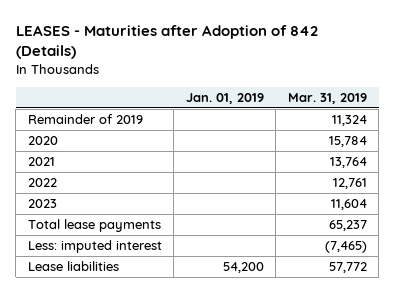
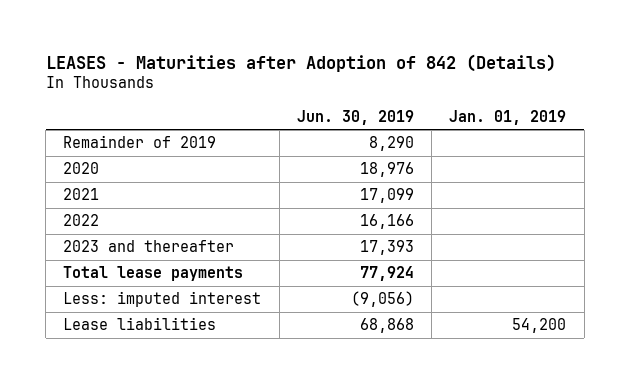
- | Jan. 01, 2019 | Mar. 31, 2019
+ | Jun. 30, 2019 | Jan. 01, 2019
- 2023 | | 11,604
+ 2023 and thereafter | 17,393 |

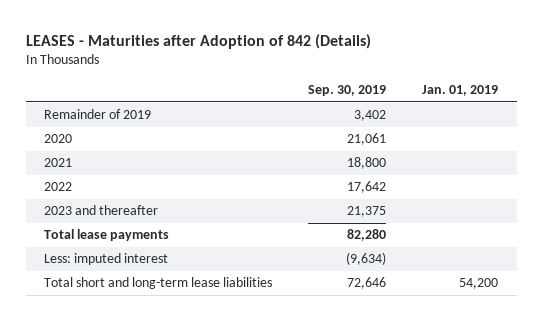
- | Jun. 30, 2019 | Jan. 01, 2019
+ | Sep. 30, 2019 | Jan. 01, 2019
- Lease liabilities | 68,868 | 54,200
+ Total short and long-term lease liabilities | 72,646 | 54,200

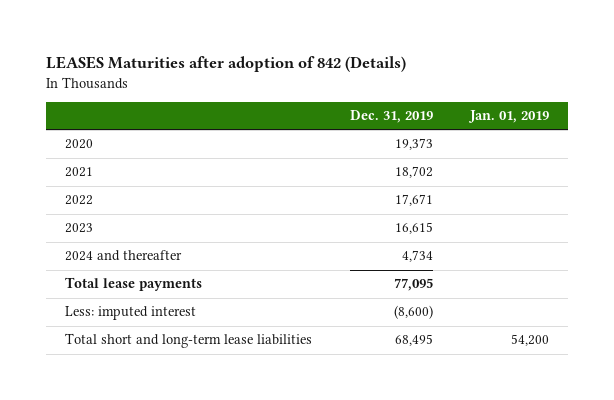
- LEASES - Maturities after Adoption of 842 (Details)
+ LEASES Maturities after adoption of 842 (Details)
- | Sep. 30, 2019 | Jan. 01, 2019
+ | Dec. 31, 2019 | Jan. 01, 2019
- Remainder of 2019 | 3,402 |
- 2023 and thereafter | 21,375 |
+ 2023 | 16,615 |
+ 2024 and thereafter | 4,734 |

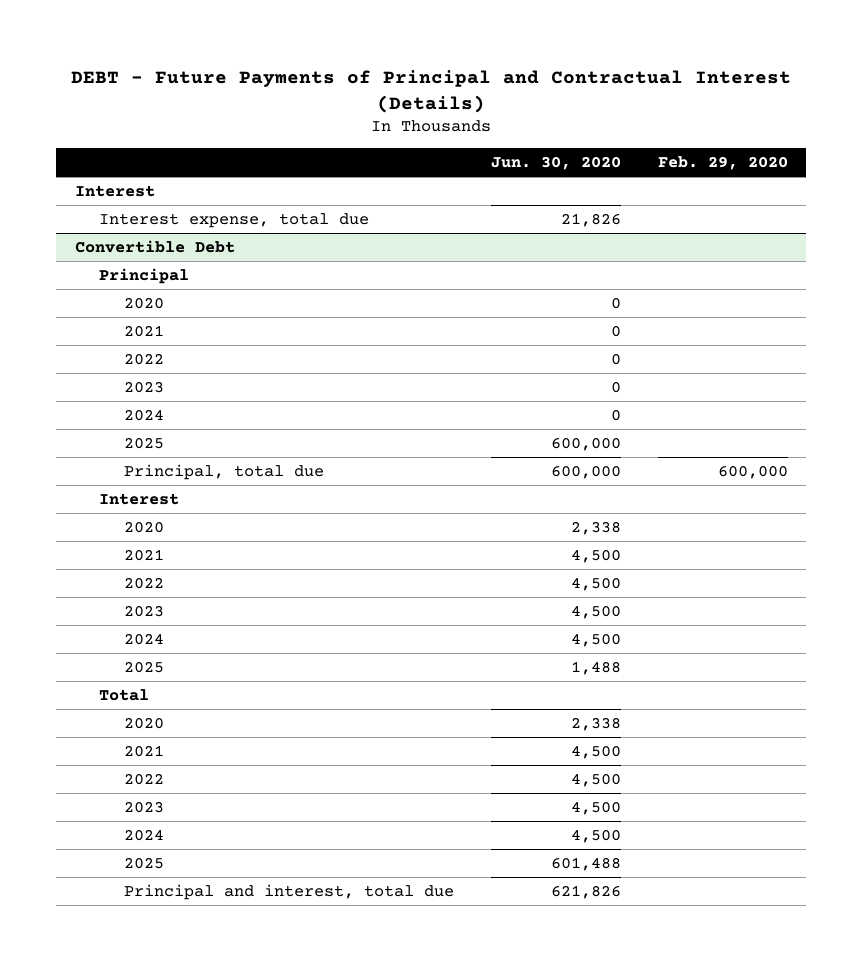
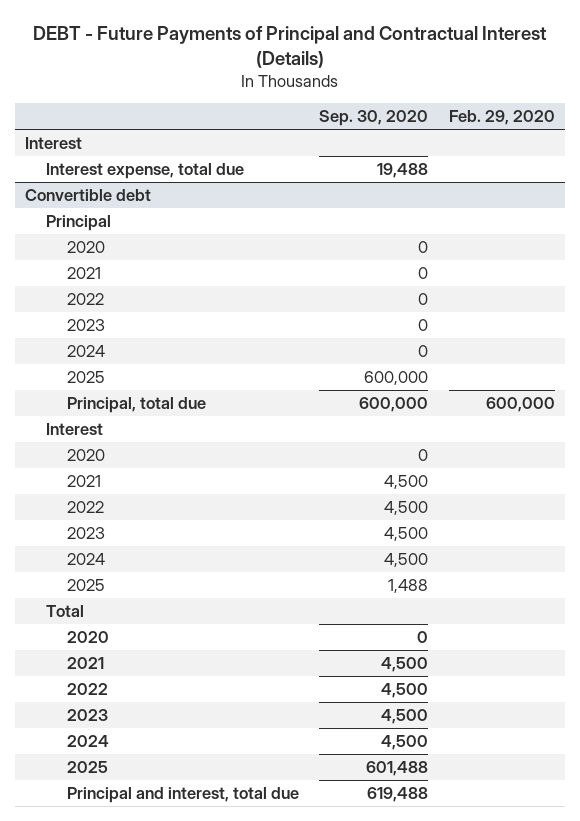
- | Jun. 30, 2020 | Feb. 29, 2020
+ | Sep. 30, 2020 | Feb. 29, 2020
- Convertible Debt
+ Convertible debt

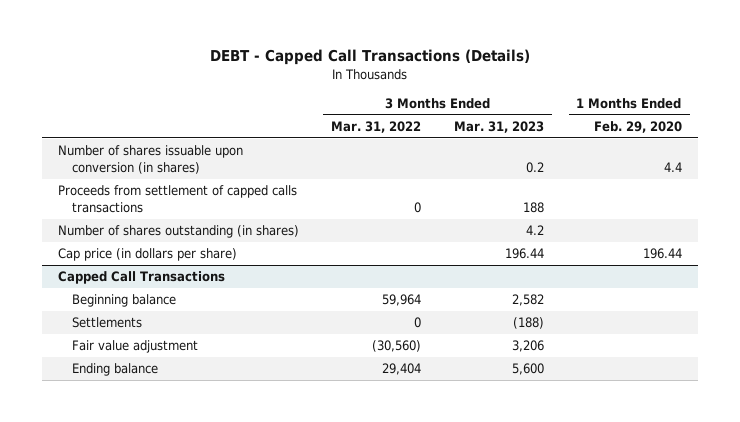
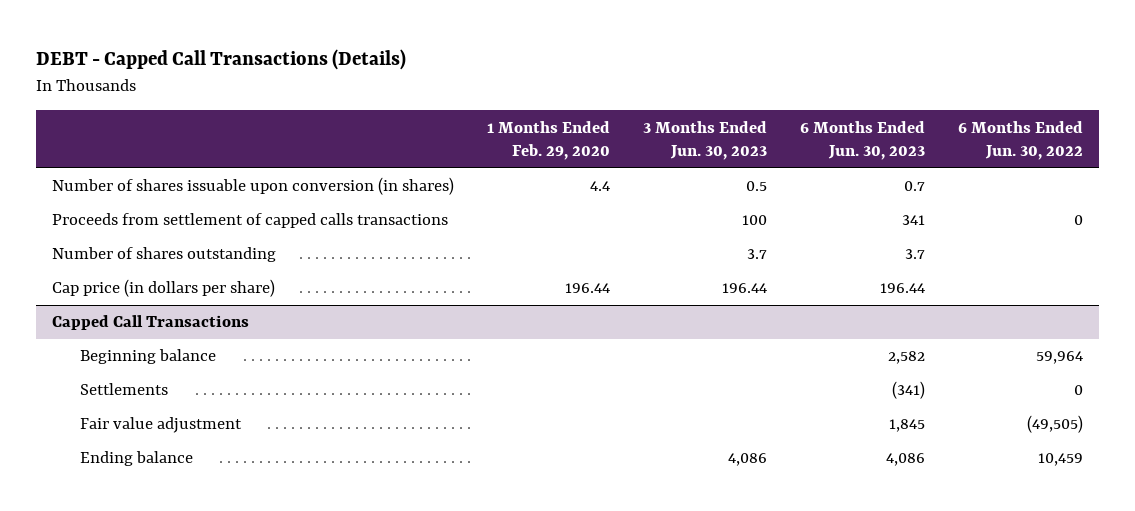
- | 3 Months Ended Mar. 31, 2022 | 3 Months Ended Mar. 31, 2023 | 1 Months Ended Feb. 29, 2020
+ | 1 Months Ended Feb. 29, 2020 | 3 Months Ended Jun. 30, 2023 | 6 Months Ended Jun. 30, 2023 | 6 Months Ended Jun. 30, 2022
- Number of shares outstanding (in shares) | | 4.2 |
+ Number of shares outstanding | | 3.7 | 3.7 |

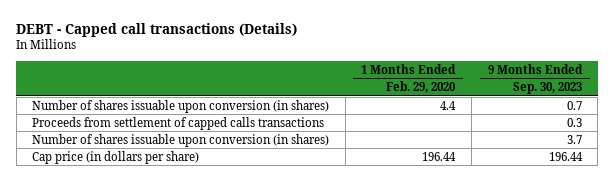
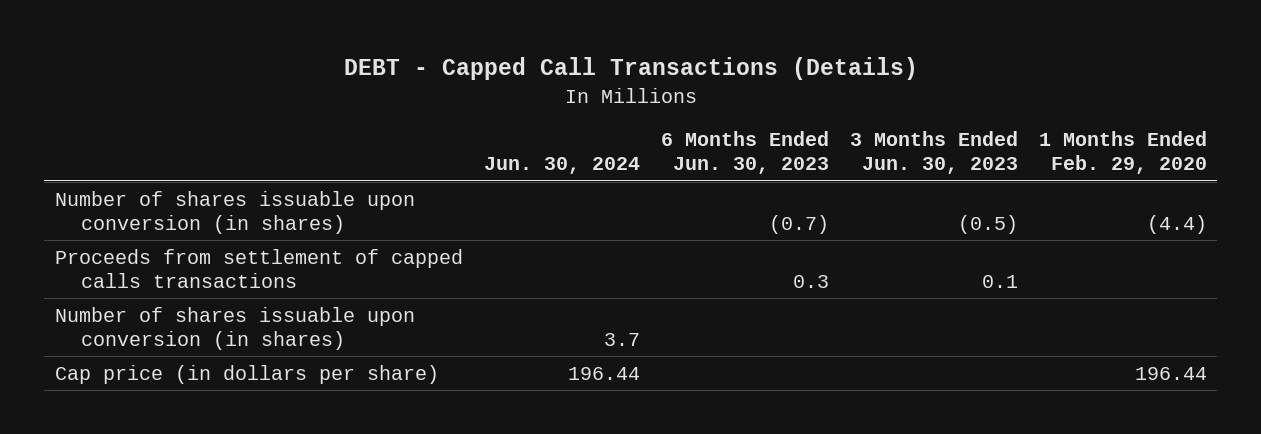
- DEBT - Capped call transactions (Details)
+ DEBT - Capped Call Transactions (Details)
- | 1 Months Ended Feb. 29, 2020 | 9 Months Ended Sep. 30, 2023
+ | Jun. 30, 2024 | 6 Months Ended Jun. 30, 2023 | 3 Months Ended Jun. 30, 2023 | 1 Months Ended Feb. 29, 2020
- Number of shares issuable upon conversion (in shares) | 4.4 | 0.7
+ Number of shares issuable upon conversion (in shares) | | (0.7) | (0.5) | (4.4)

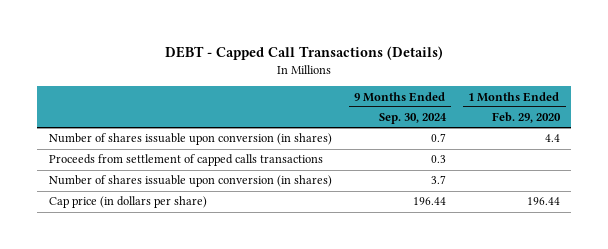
- | Jun. 30, 2024 | 6 Months Ended Jun. 30, 2023 | 3 Months Ended Jun. 30, 2023 | 1 Months Ended Feb. 29, 2020
+ | 9 Months Ended Sep. 30, 2024 | 1 Months Ended Feb. 29, 2020
- Number of shares issuable upon conversion (in shares) | | (0.7) | (0.5) | (4.4)
+ Number of shares issuable upon conversion (in shares) | 0.7 | 4.4

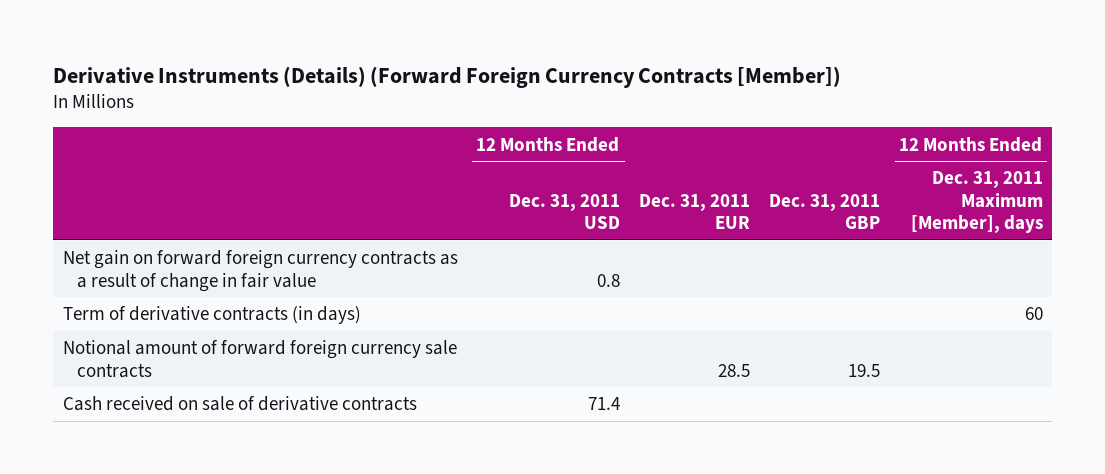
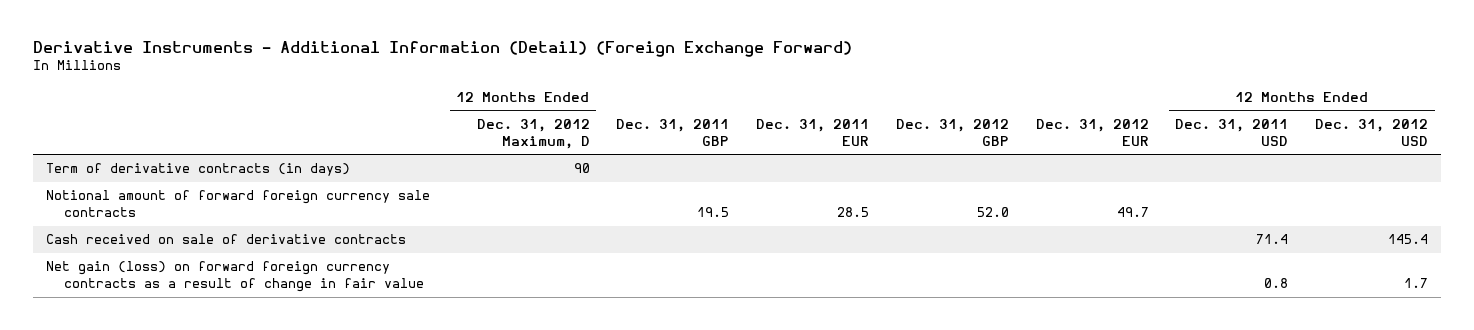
- Derivative Instruments (Details) (Forward Foreign Currency Contracts [Member])
+ Derivative Instruments - Additional Information (Detail) (Foreign Exchange Forward)
- | 12 Months Ended Dec. 31, 2011 USD | Dec. 31, 2011 EUR | Dec. 31, 2011 GBP | 12 Months Ended Dec. 31, 2011 Maximum [Member], days
+ | 12 Months Ended Dec. 31, 2012 Maximum, D | Dec. 31, 2011 GBP | Dec. 31, 2011 EUR | Dec. 31, 2012 GBP | Dec. 31, 2012 EUR | 12 Months Ended Dec. 31, 2011 USD | 12 Months Ended Dec. 31, 2012 USD
- Net gain on forward foreign currency contracts as a result of change in fair value | 0.8 | | |
+ Net gain (loss) on forward foreign currency contracts as a result of change in fair value | | | | | | 0.8 | 1.7

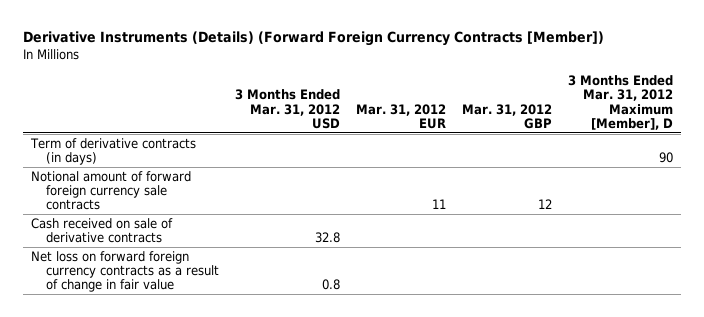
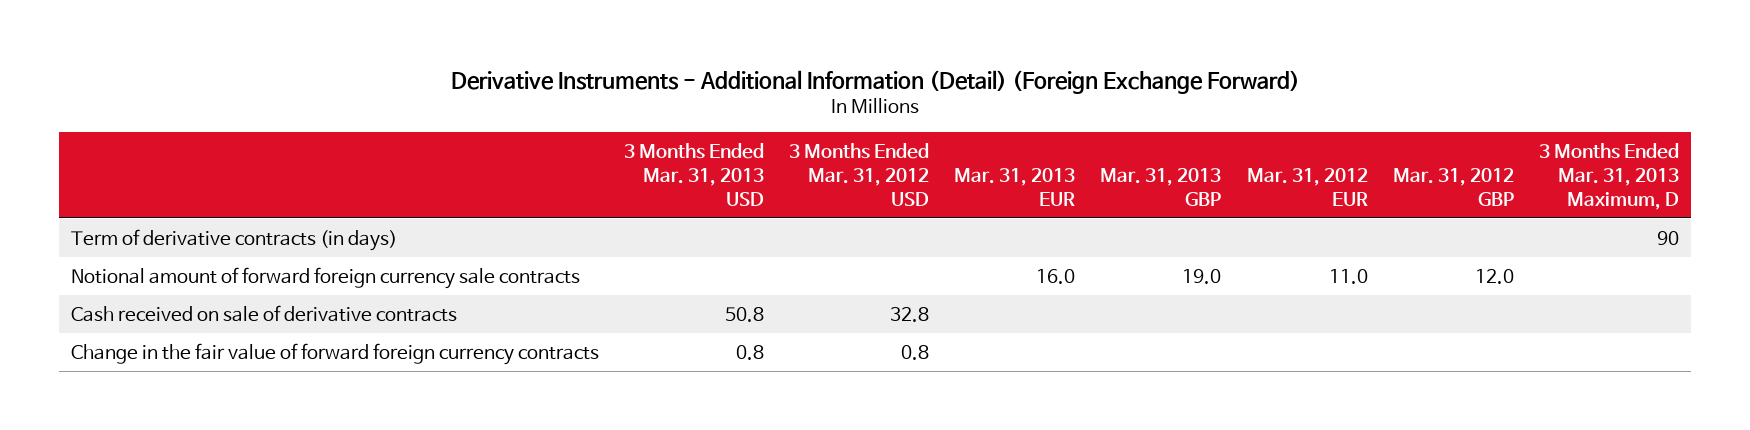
- Derivative Instruments (Details) (Forward Foreign Currency Contracts [Member])
+ Derivative Instruments - Additional Information (Detail) (Foreign Exchange Forward)
- | 3 Months Ended Mar. 31, 2012 USD | Mar. 31, 2012 EUR | Mar. 31, 2012 GBP | 3 Months Ended Mar. 31, 2012 Maximum [Member], D
+ | 3 Months Ended Mar. 31, 2013 USD | 3 Months Ended Mar. 31, 2012 USD | Mar. 31, 2013 EUR | Mar. 31, 2013 GBP | Mar. 31, 2012 EUR | Mar. 31, 2012 GBP | 3 Months Ended Mar. 31, 2013 Maximum, D
- Notional amount of forward foreign currency sale contracts | | 11 | 12 |
+ Notional amount of forward foreign currency sale contracts | | | 16.0 | 19.0 | 11.0 | 12.0 |
- Net loss on forward foreign currency contracts as a result of change in fair value | 0.8 | | |
+ Change in the fair value of forward foreign currency contracts | 0.8 | 0.8 | | | | |

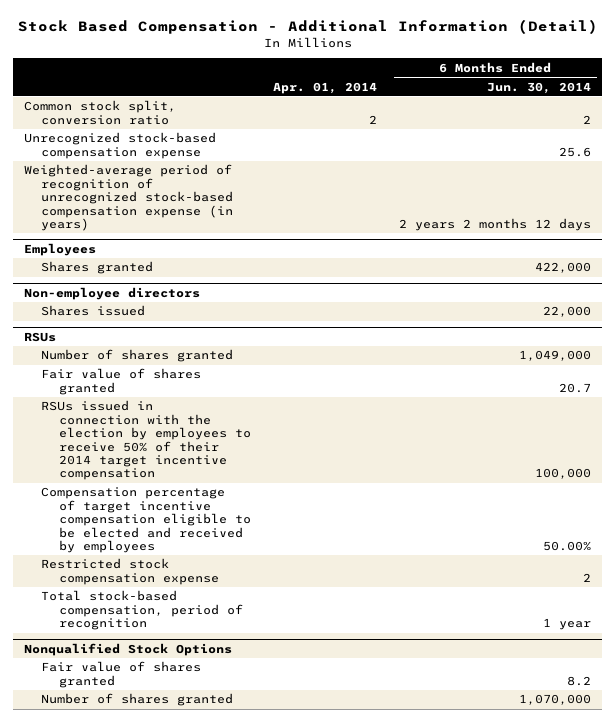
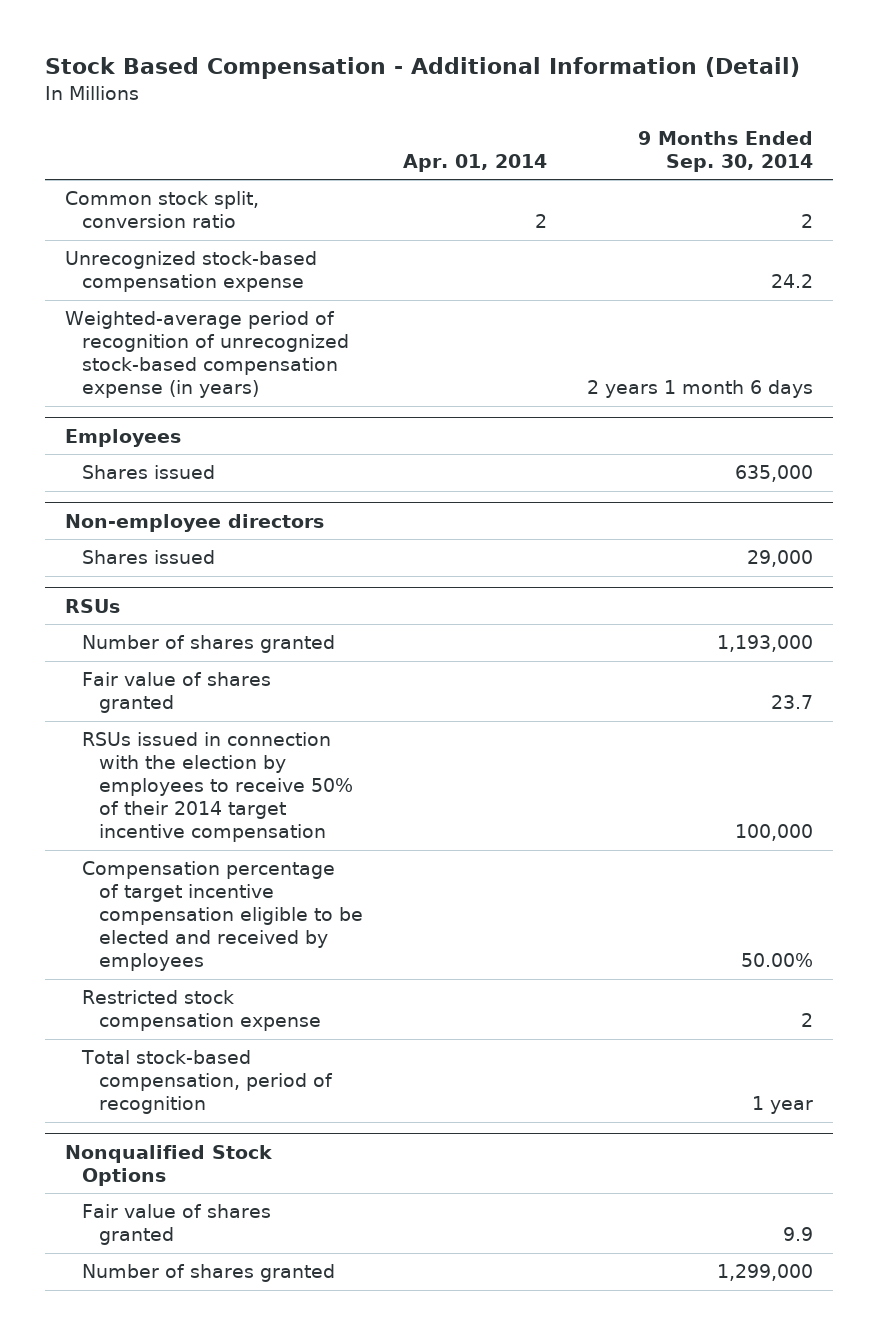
- | Apr. 01, 2014 | 6 Months Ended Jun. 30, 2014
+ | Apr. 01, 2014 | 9 Months Ended Sep. 30, 2014
@ Employees
- Shares granted | | 422,000
+ Shares issued | | 635,000

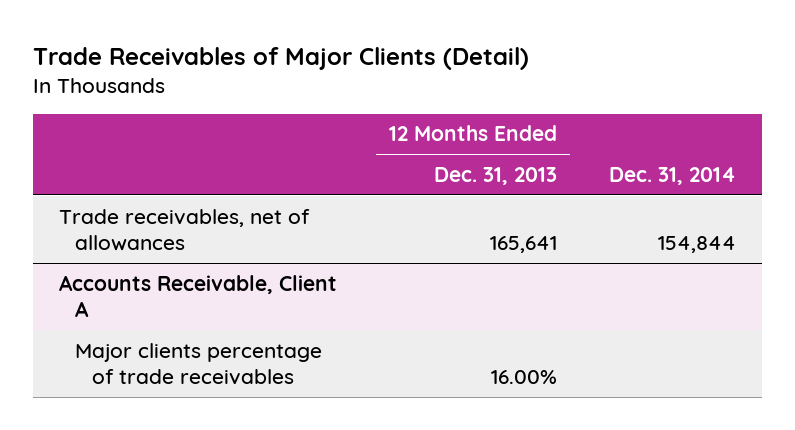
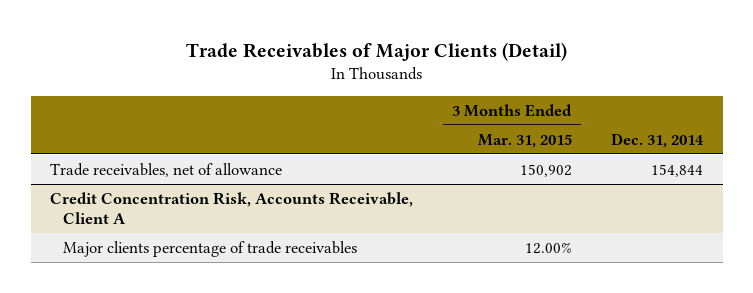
- | 12 Months Ended Dec. 31, 2013 | Dec. 31, 2014
+ | 3 Months Ended Mar. 31, 2015 | Dec. 31, 2014
- Trade receivables, net of allowances | 165,641 | 154,844
- Accounts Receivable, Client A
+ Trade receivables, net of allowance | 150,902 | 154,844
+ Credit Concentration Risk, Accounts Receivable, Client A

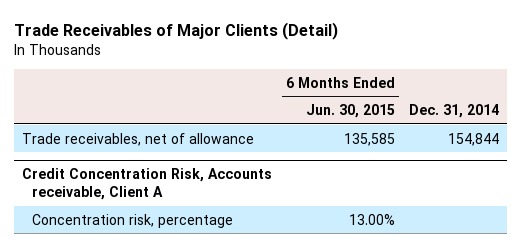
- | 3 Months Ended Mar. 31, 2015 | Dec. 31, 2014
+ | 6 Months Ended Jun. 30, 2015 | Dec. 31, 2014
- Credit Concentration Risk, Accounts Receivable, Client A
- Major clients percentage of trade receivables | 12.00% |
+ Credit Concentration Risk, Accounts receivable, Client A
+ Concentration risk, percentage | 13.00% |

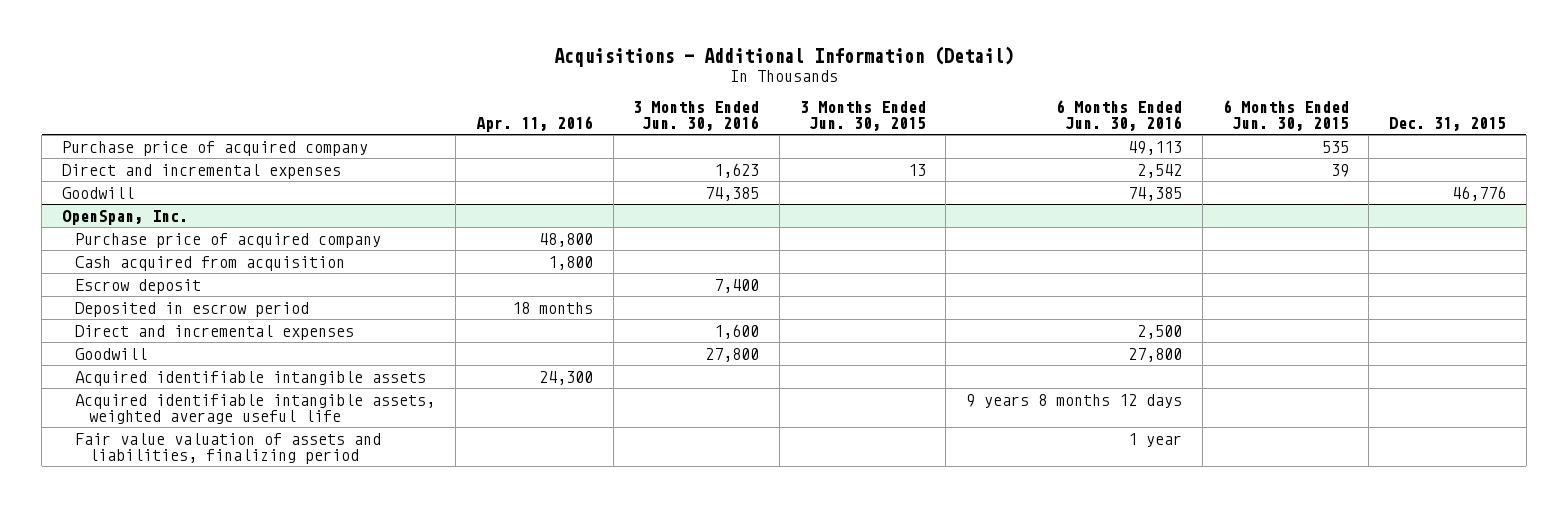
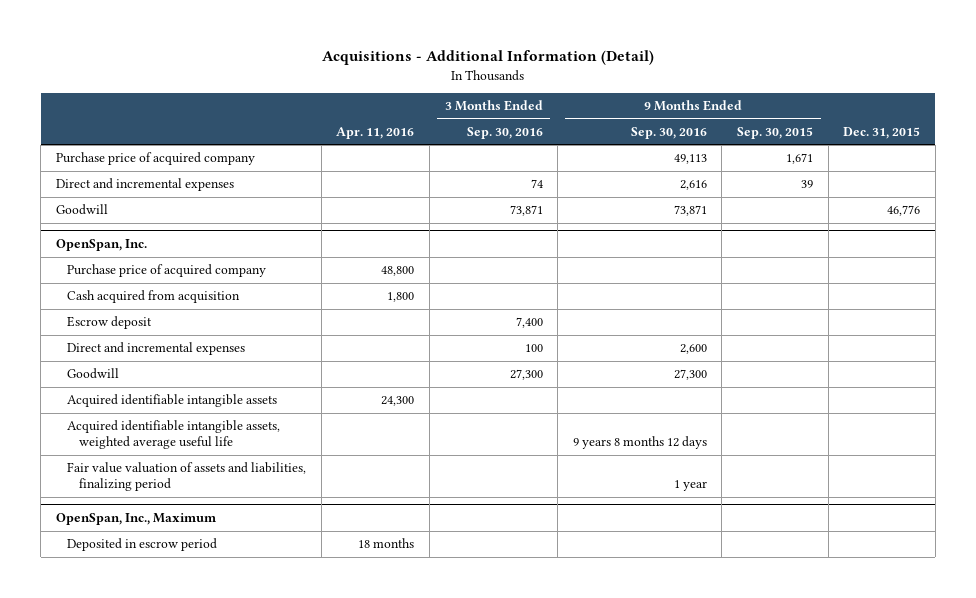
- | Apr. 11, 2016 | 3 Months Ended Jun. 30, 2016 | 3 Months Ended Jun. 30, 2015 | 6 Months Ended Jun. 30, 2016 | 6 Months Ended Jun. 30, 2015 | Dec. 31, 2015
+ | Apr. 11, 2016 | 3 Months Ended Sep. 30, 2016 | 9 Months Ended Sep. 30, 2016 | 9 Months Ended Sep. 30, 2015 | Dec. 31, 2015
@ OpenSpan, Inc.
- Deposited in escrow period | 18 months | | | | |
+ OpenSpan, Inc., Maximum
+ Deposited in escrow period | 18 months | | | |

